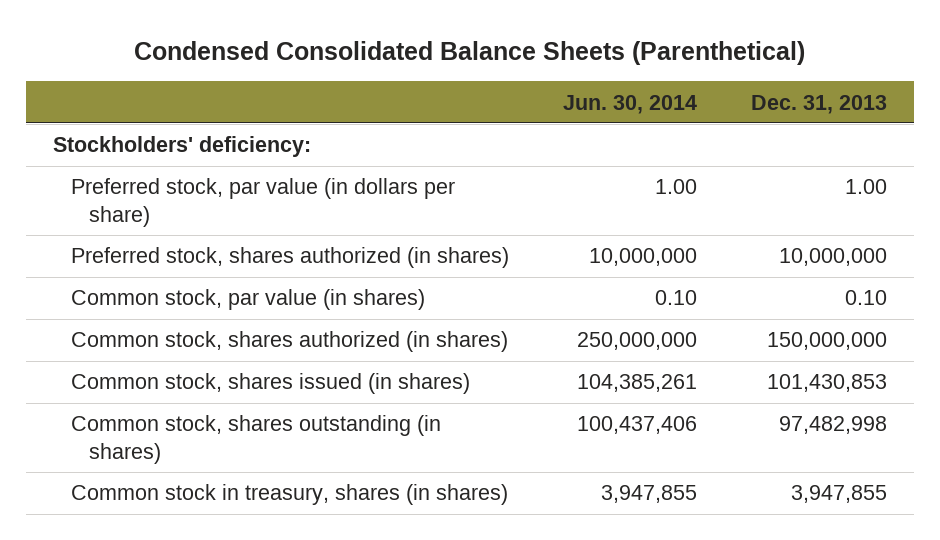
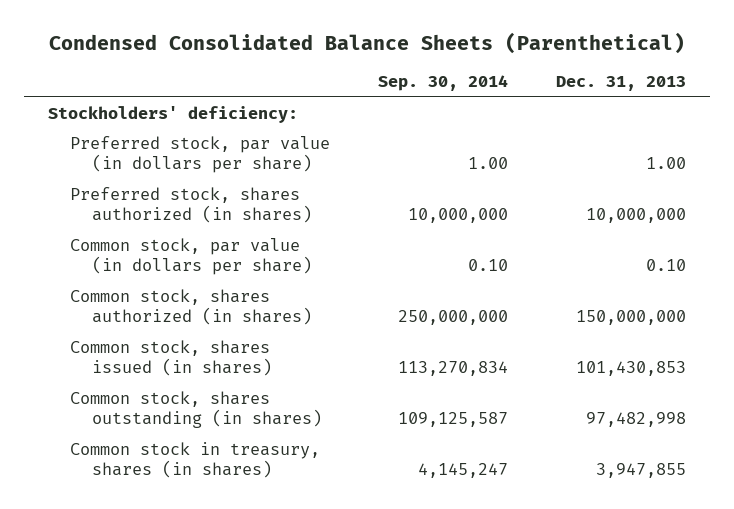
- | Jun. 30, 2014 | Dec. 31, 2013
+ | Sep. 30, 2014 | Dec. 31, 2013
- Common stock, par value (in shares) | 0.10 | 0.10
+ Common stock, par value (in dollars per share) | 0.10 | 0.10

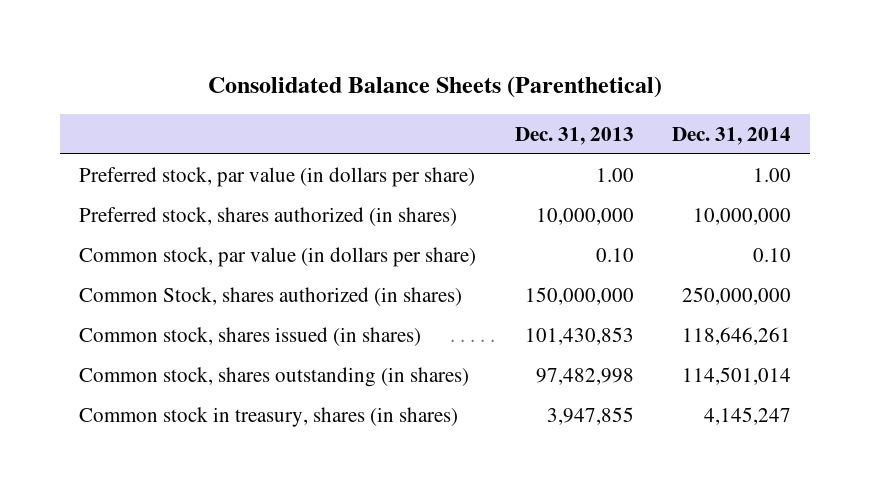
- Condensed Consolidated Balance Sheets (Parenthetical)
+ Consolidated Balance Sheets (Parenthetical)
- | Sep. 30, 2014 | Dec. 31, 2013
+ | Dec. 31, 2013 | Dec. 31, 2014
- Stockholders' deficiency:
- Common stock, shares authorized (in shares) | 250,000,000 | 150,000,000
+ Common Stock, shares authorized (in shares) | 150,000,000 | 250,000,000

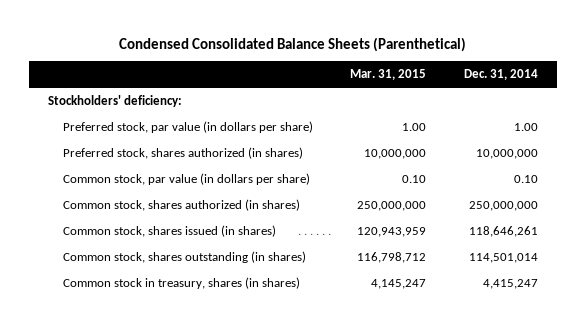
- Consolidated Balance Sheets (Parenthetical)
+ Condensed Consolidated Balance Sheets (Parenthetical)
- | Dec. 31, 2013 | Dec. 31, 2014
+ | Mar. 31, 2015 | Dec. 31, 2014
+ Stockholders' deficiency:
- Common Stock, shares authorized (in shares) | 150,000,000 | 250,000,000
+ Common stock, shares authorized (in shares) | 250,000,000 | 250,000,000
- Common stock in treasury, shares (in shares) | 3,947,855 | 4,145,247
+ Common stock in treasury, shares (in shares) | 4,145,247 | 4,415,247

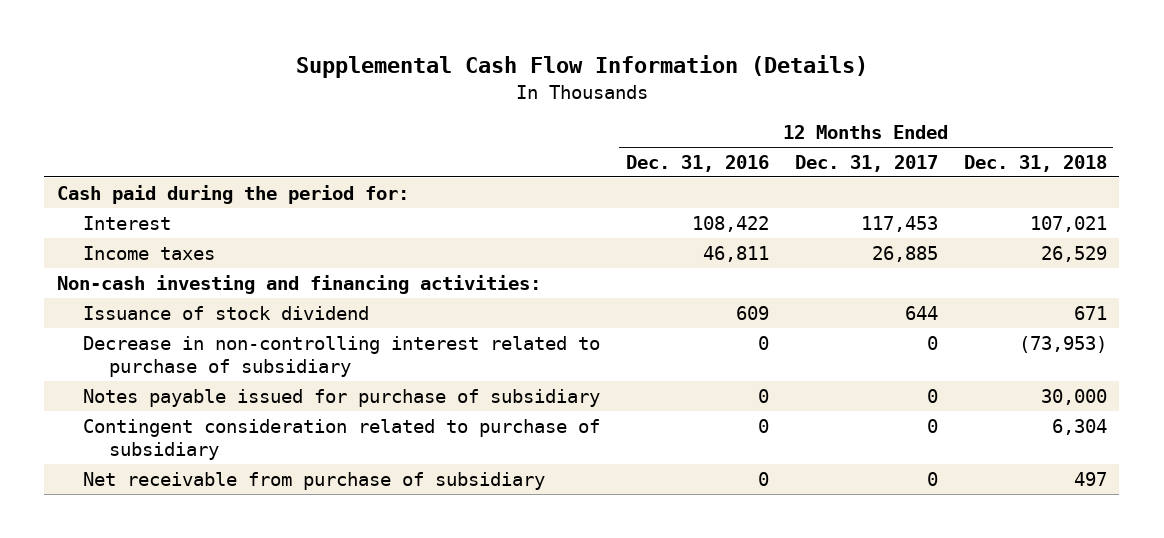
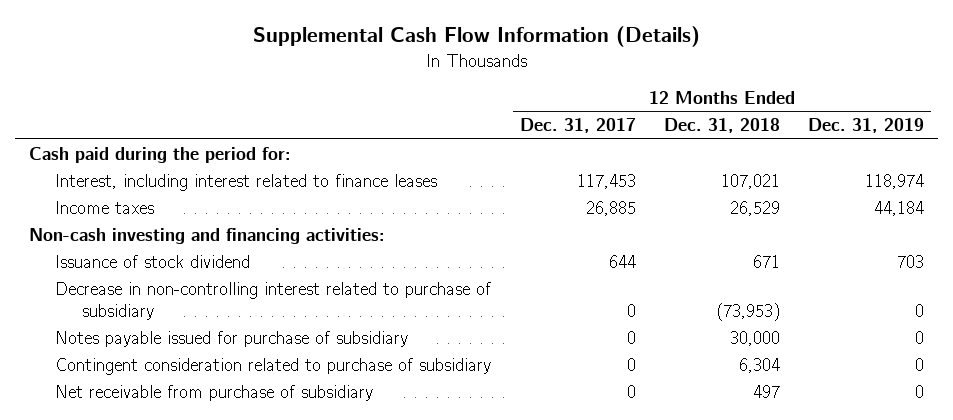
- | 12 Months Ended Dec. 31, 2016 | 12 Months Ended Dec. 31, 2017 | 12 Months Ended Dec. 31, 2018
+ | 12 Months Ended Dec. 31, 2017 | 12 Months Ended Dec. 31, 2018 | 12 Months Ended Dec. 31, 2019
- Interest | 108,422 | 117,453 | 107,021
+ Interest, including interest related to finance leases | 117,453 | 107,021 | 118,974

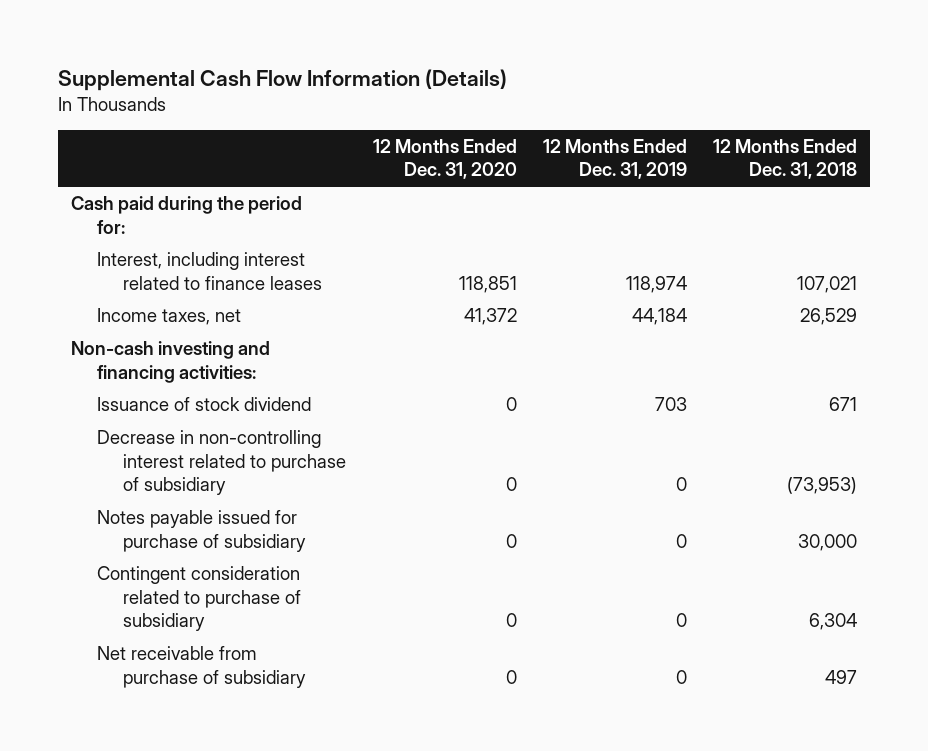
- | 12 Months Ended Dec. 31, 2017 | 12 Months Ended Dec. 31, 2018 | 12 Months Ended Dec. 31, 2019
+ | 12 Months Ended Dec. 31, 2020 | 12 Months Ended Dec. 31, 2019 | 12 Months Ended Dec. 31, 2018
- Income taxes | 26,885 | 26,529 | 44,184
+ Income taxes, net | 41,372 | 44,184 | 26,529

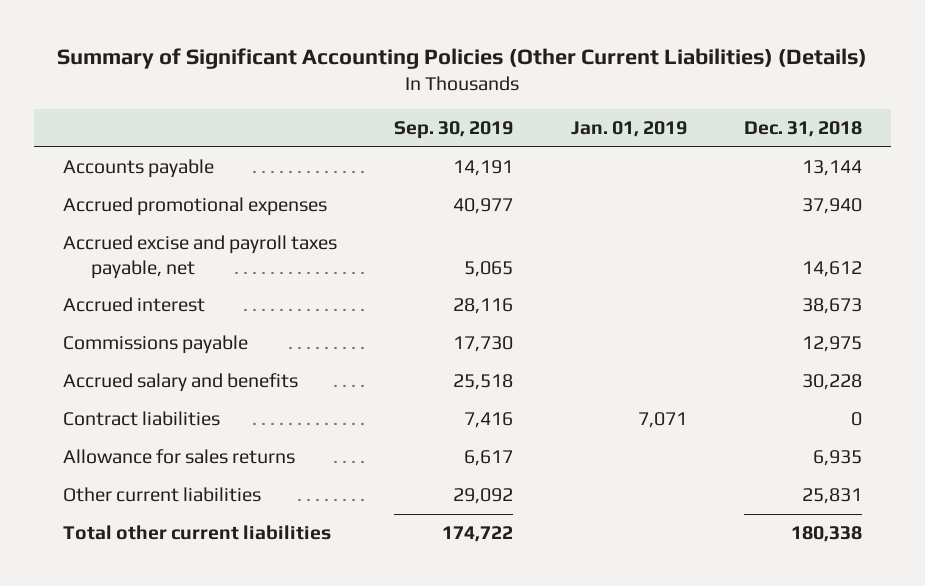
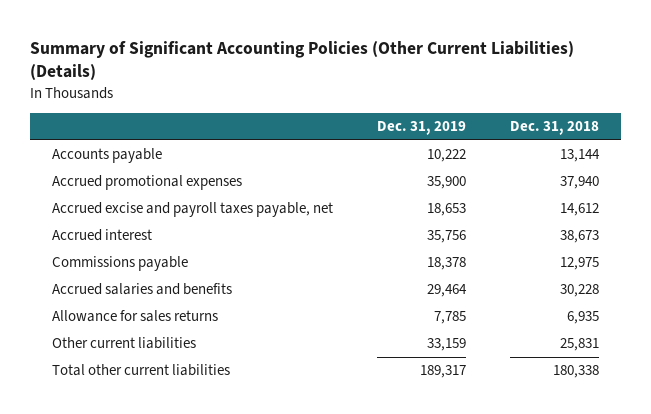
- | Sep. 30, 2019 | Jan. 01, 2019 | Dec. 31, 2018
+ | Dec. 31, 2019 | Dec. 31, 2018
- Accrued salary and benefits | 25,518 | | 30,228
- Contract liabilities | 7,416 | 7,071 | 0
+ Accrued salaries and benefits | 29,464 | 30,228

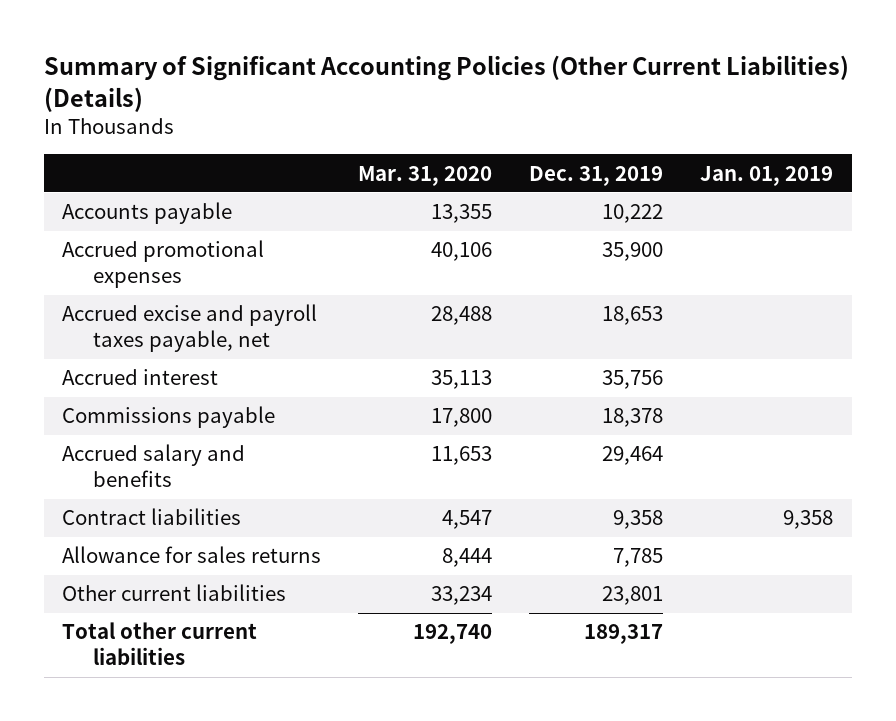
- | Dec. 31, 2019 | Dec. 31, 2018
+ | Mar. 31, 2020 | Dec. 31, 2019 | Jan. 01, 2019
- Accrued salaries and benefits | 29,464 | 30,228
+ Accrued salary and benefits | 11,653 | 29,464 |
+ Contract liabilities | 4,547 | 9,358 | 9,358
- Other current liabilities | 33,159 | 25,831
+ Other current liabilities | 33,234 | 23,801 |

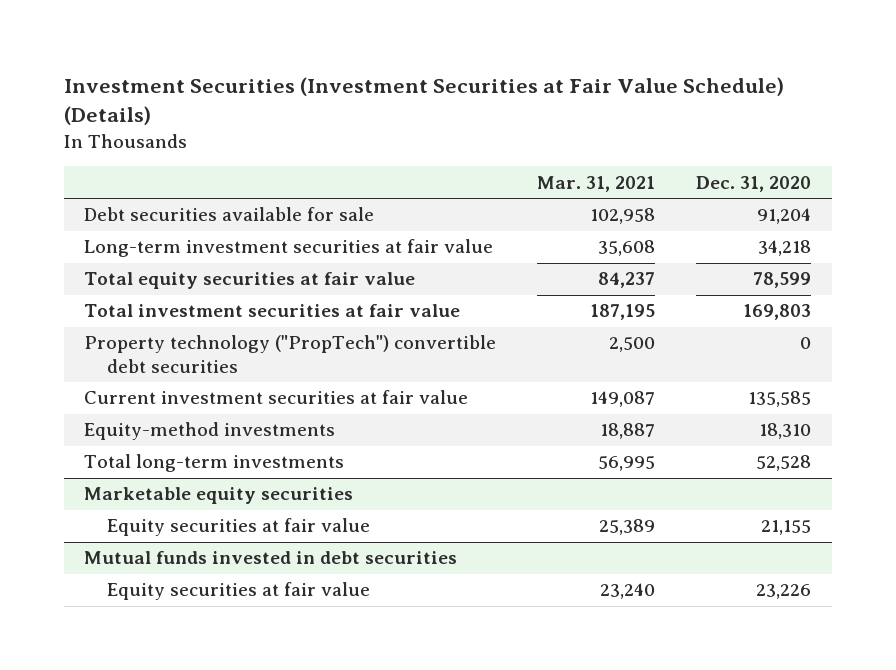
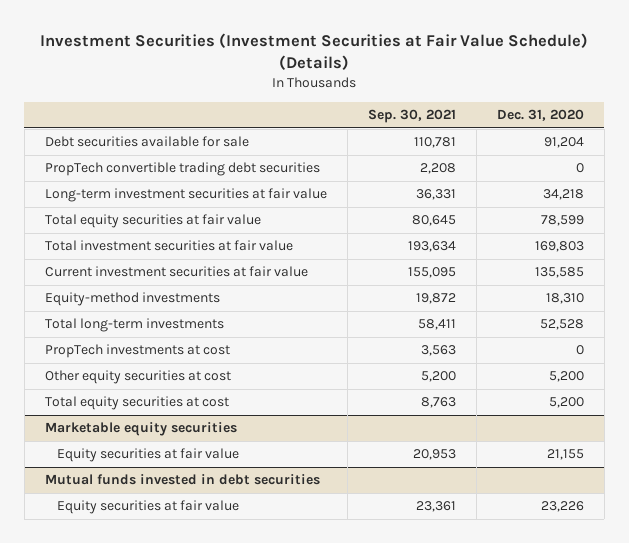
- | Mar. 31, 2021 | Dec. 31, 2020
+ | Sep. 30, 2021 | Dec. 31, 2020
+ PropTech convertible trading debt securities | 2,208 | 0
- Property technology ("PropTech") convertible debt securities | 2,500 | 0
+ PropTech investments at cost | 3,563 | 0
+ Other equity securities at cost | 5,200 | 5,200
+ Total equity securities at cost | 8,763 | 5,200

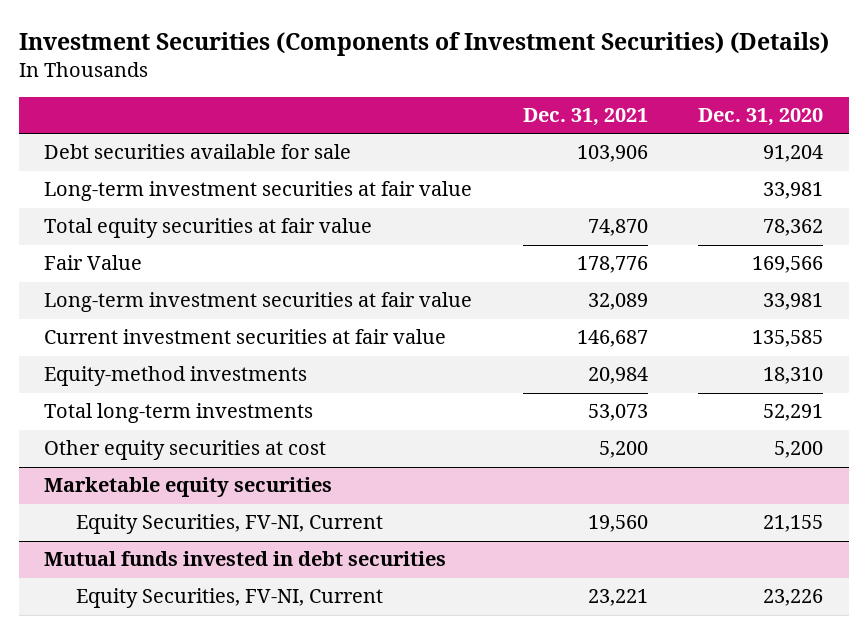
- Investment Securities (Investment Securities at Fair Value Schedule) (Details)
+ Investment Securities (Components of Investment Securities) (Details)
- | Sep. 30, 2021 | Dec. 31, 2020
+ | Dec. 31, 2021 | Dec. 31, 2020
- PropTech convertible trading debt securities | 2,208 | 0
- Long-term investment securities at fair value | 36,331 | 34,218
- Total equity securities at fair value | 80,645 | 78,599
- Total investment securities at fair value | 193,634 | 169,803
+ Long-term investment securities at fair value | | 33,981
+ Total equity securities at fair value | 74,870 | 78,362
+ Fair Value | 178,776 | 169,566
+ Long-term investment securities at fair value | 32,089 | 33,981
- Total long-term investments | 58,411 | 52,528
- PropTech investments at cost | 3,563 | 0
+ Total long-term investments | 53,073 | 52,291
- Total equity securities at cost | 8,763 | 5,200
@ Marketable equity securities
- Equity securities at fair value | 20,953 | 21,155
+ Equity Securities, FV-NI, Current | 19,560 | 21,155
@ Mutual funds invested in debt securities
- Equity securities at fair value | 23,361 | 23,226
+ Equity Securities, FV-NI, Current | 23,221 | 23,226

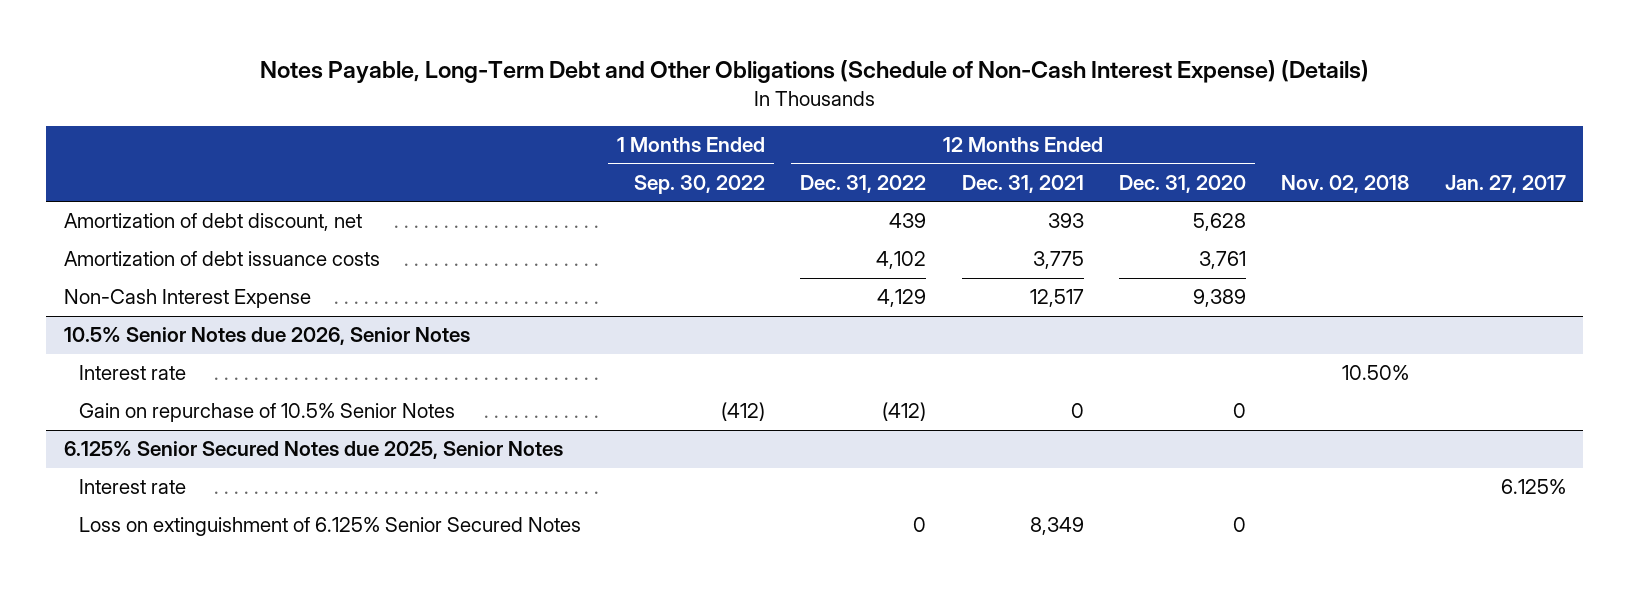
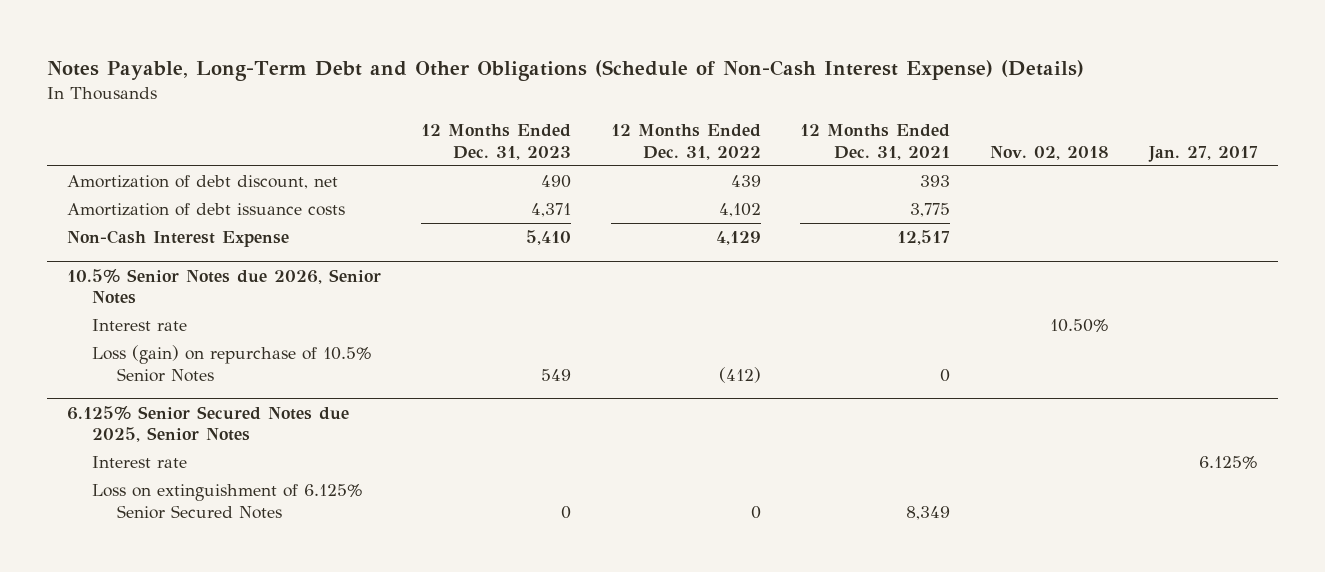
- | 1 Months Ended Sep. 30, 2022 | 12 Months Ended Dec. 31, 2022 | 12 Months Ended Dec. 31, 2021 | 12 Months Ended Dec. 31, 2020 | Nov. 02, 2018 | Jan. 27, 2017
+ | 12 Months Ended Dec. 31, 2023 | 12 Months Ended Dec. 31, 2022 | 12 Months Ended Dec. 31, 2021 | Nov. 02, 2018 | Jan. 27, 2017
@ 10.5% Senior Notes due 2026, Senior Notes
- Gain on repurchase of 10.5% Senior Notes | (412) | (412) | 0 | 0 | |
+ Loss (gain) on repurchase of 10.5% Senior Notes | 549 | (412) | 0 | |

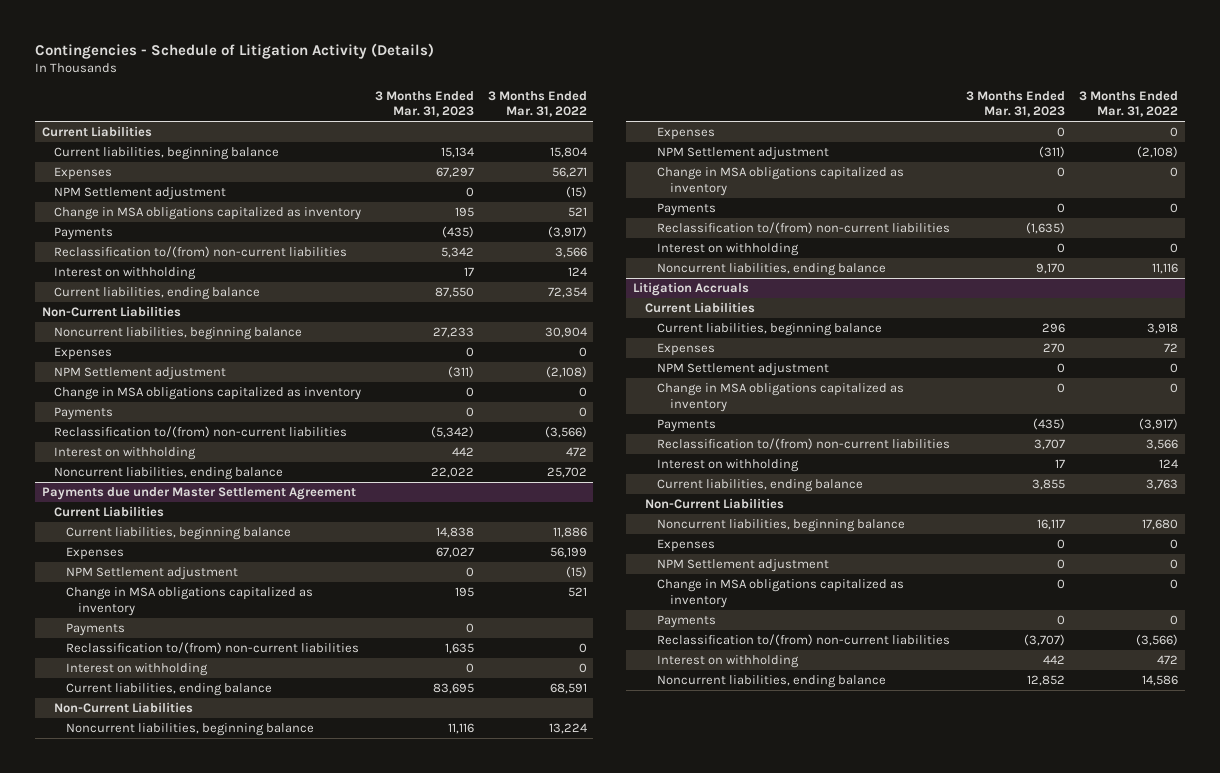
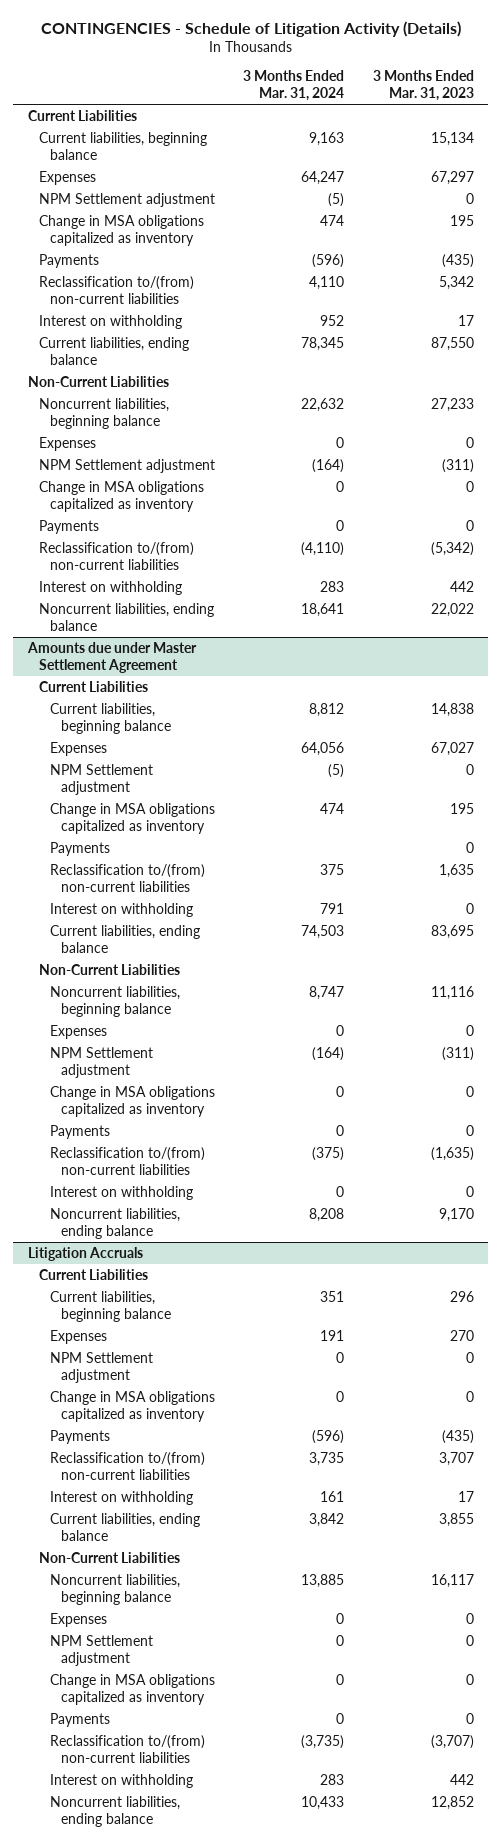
- Contingencies - Schedule of Litigation Activity (Details)
+ CONTINGENCIES - Schedule of Litigation Activity (Details)
- | 3 Months Ended Mar. 31, 2023 | 3 Months Ended Mar. 31, 2022
+ | 3 Months Ended Mar. 31, 2024 | 3 Months Ended Mar. 31, 2023
- Payments due under Master Settlement Agreement
+ Amounts due under Master Settlement Agreement

